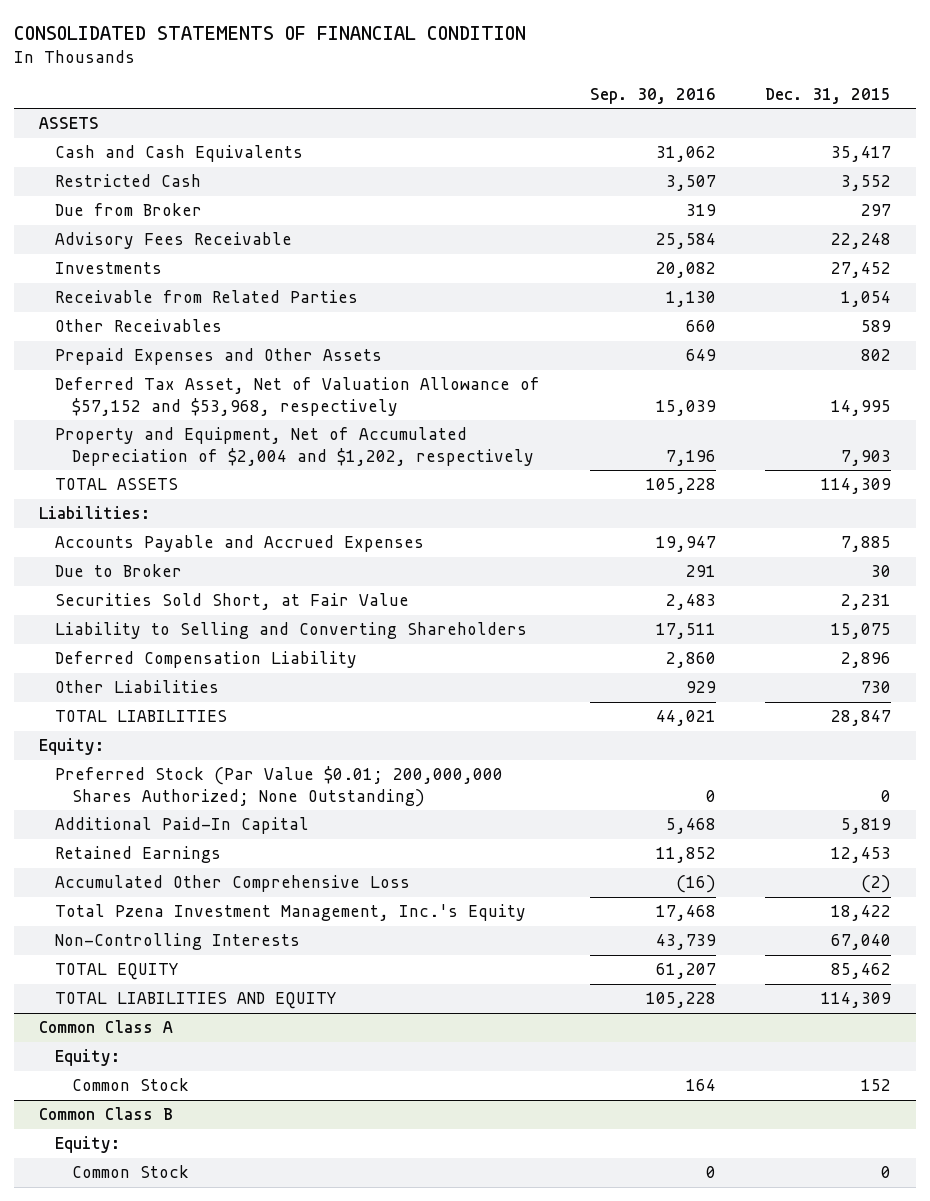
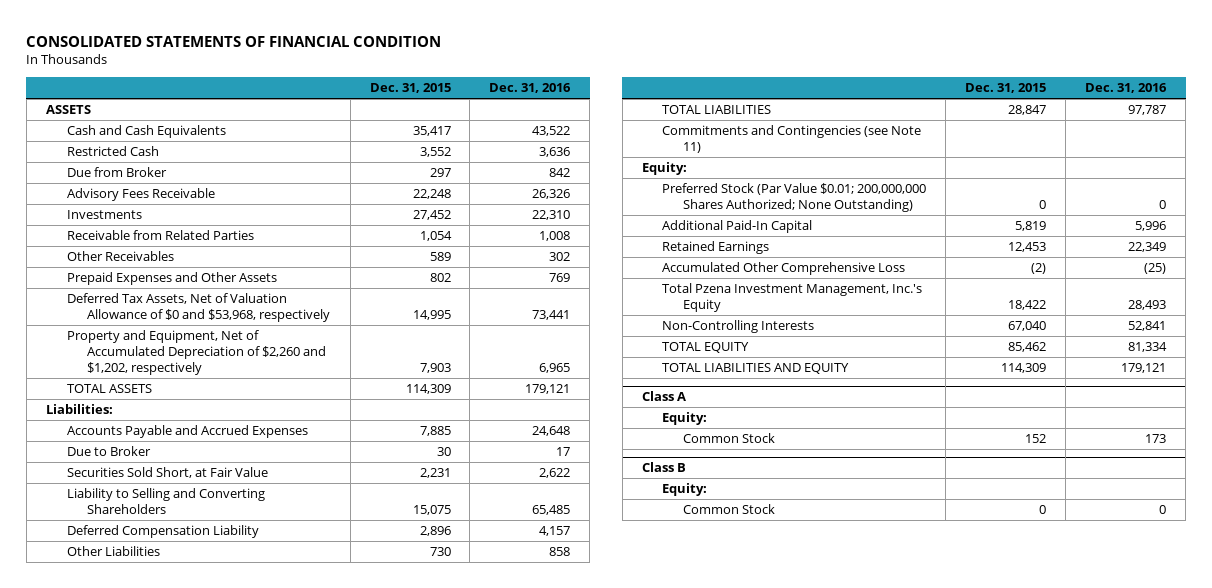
- | Sep. 30, 2016 | Dec. 31, 2015
+ | Dec. 31, 2015 | Dec. 31, 2016
- Deferred Tax Asset, Net of Valuation Allowance of $57,152 and $53,968, respectively | 15,039 | 14,995
- Property and Equipment, Net of Accumulated Depreciation of $2,004 and $1,202, respectively | 7,196 | 7,903
+ Deferred Tax Assets, Net of Valuation Allowance of $0 and $53,968, respectively | 14,995 | 73,441
+ Property and Equipment, Net of Accumulated Depreciation of $2,260 and $1,202, respectively | 7,903 | 6,965
+ Commitments and Contingencies (see Note 11)
- Common Class A
+ Class A
- Common Class B
+ Class B

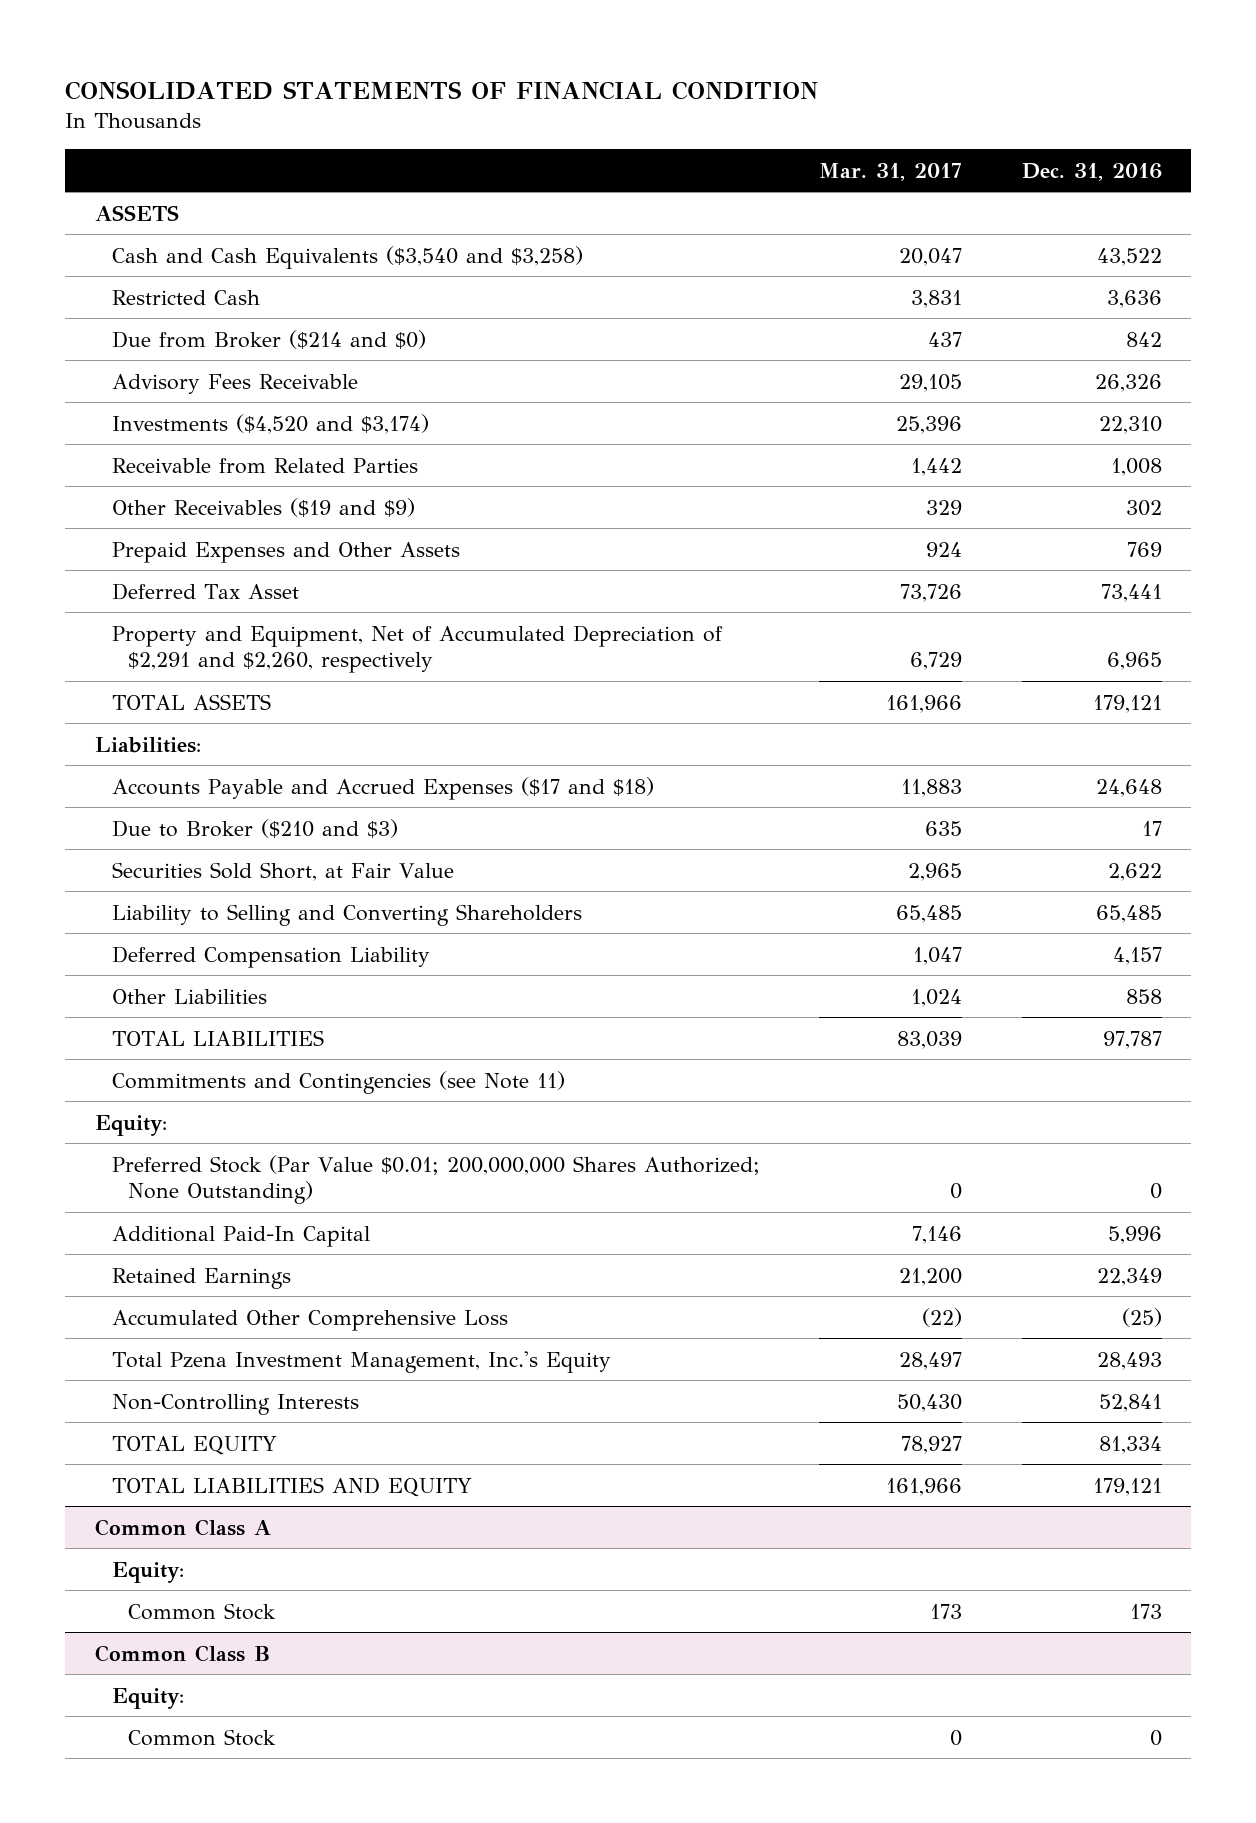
- | Dec. 31, 2015 | Dec. 31, 2016
+ | Mar. 31, 2017 | Dec. 31, 2016
- Cash and Cash Equivalents | 35,417 | 43,522
+ Cash and Cash Equivalents ($3,540 and $3,258) | 20,047 | 43,522
- Due from Broker | 297 | 842
+ Due from Broker ($214 and $0) | 437 | 842
- Investments | 27,452 | 22,310
+ Investments ($4,520 and $3,174) | 25,396 | 22,310
- Other Receivables | 589 | 302
+ Other Receivables ($19 and $9) | 329 | 302
- Deferred Tax Assets, Net of Valuation Allowance of $0 and $53,968, respectively | 14,995 | 73,441
- Property and Equipment, Net of Accumulated Depreciation of $2,260 and $1,202, respectively | 7,903 | 6,965
+ Deferred Tax Asset | 73,726 | 73,441
+ Property and Equipment, Net of Accumulated Depreciation of $2,291 and $2,260, respectively | 6,729 | 6,965
- Accounts Payable and Accrued Expenses | 7,885 | 24,648
- Due to Broker | 30 | 17
+ Accounts Payable and Accrued Expenses ($17 and $18) | 11,883 | 24,648
+ Due to Broker ($210 and $3) | 635 | 17
- Class A
+ Common Class A
- Class B
+ Common Class B

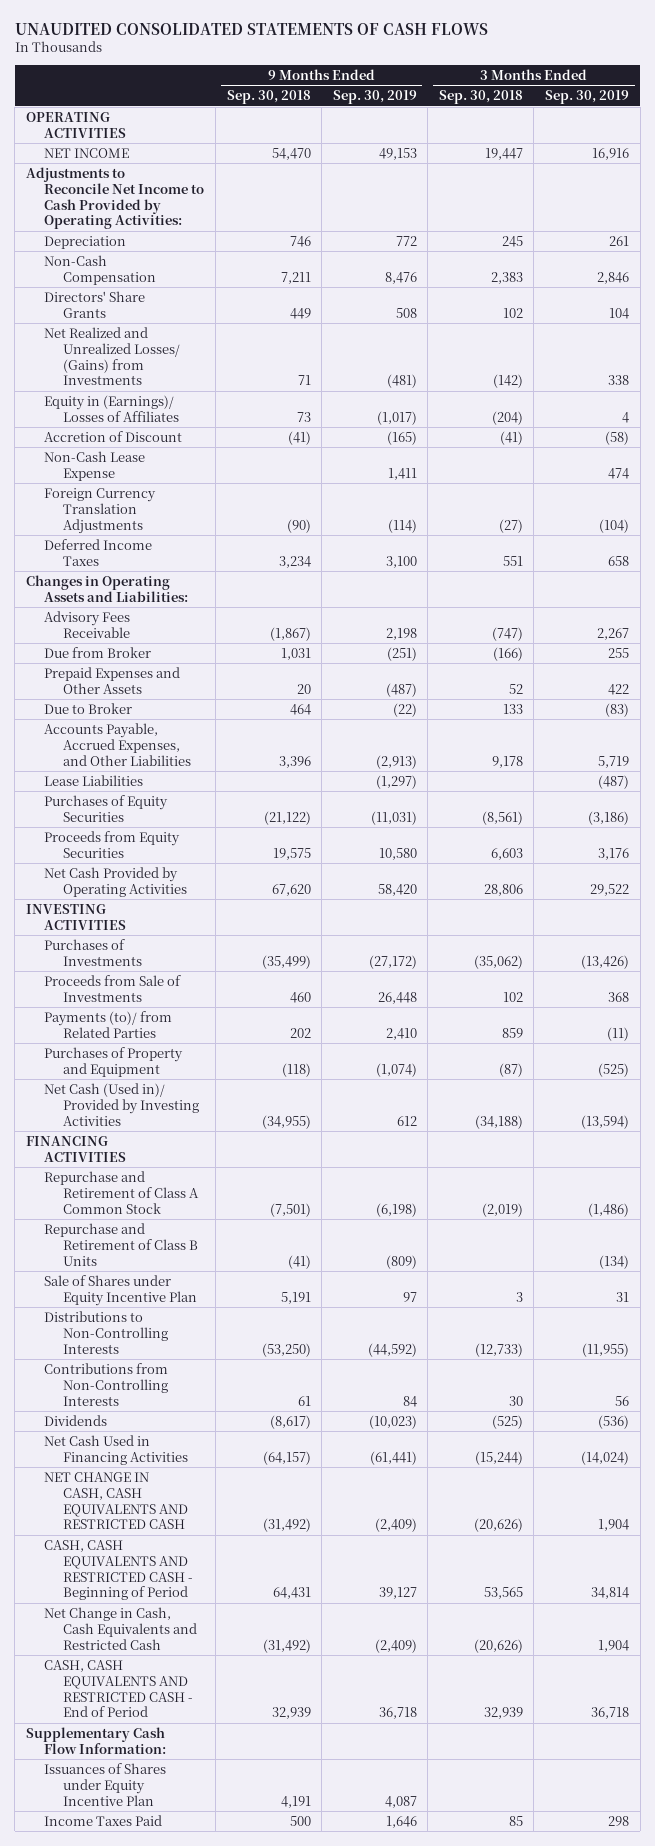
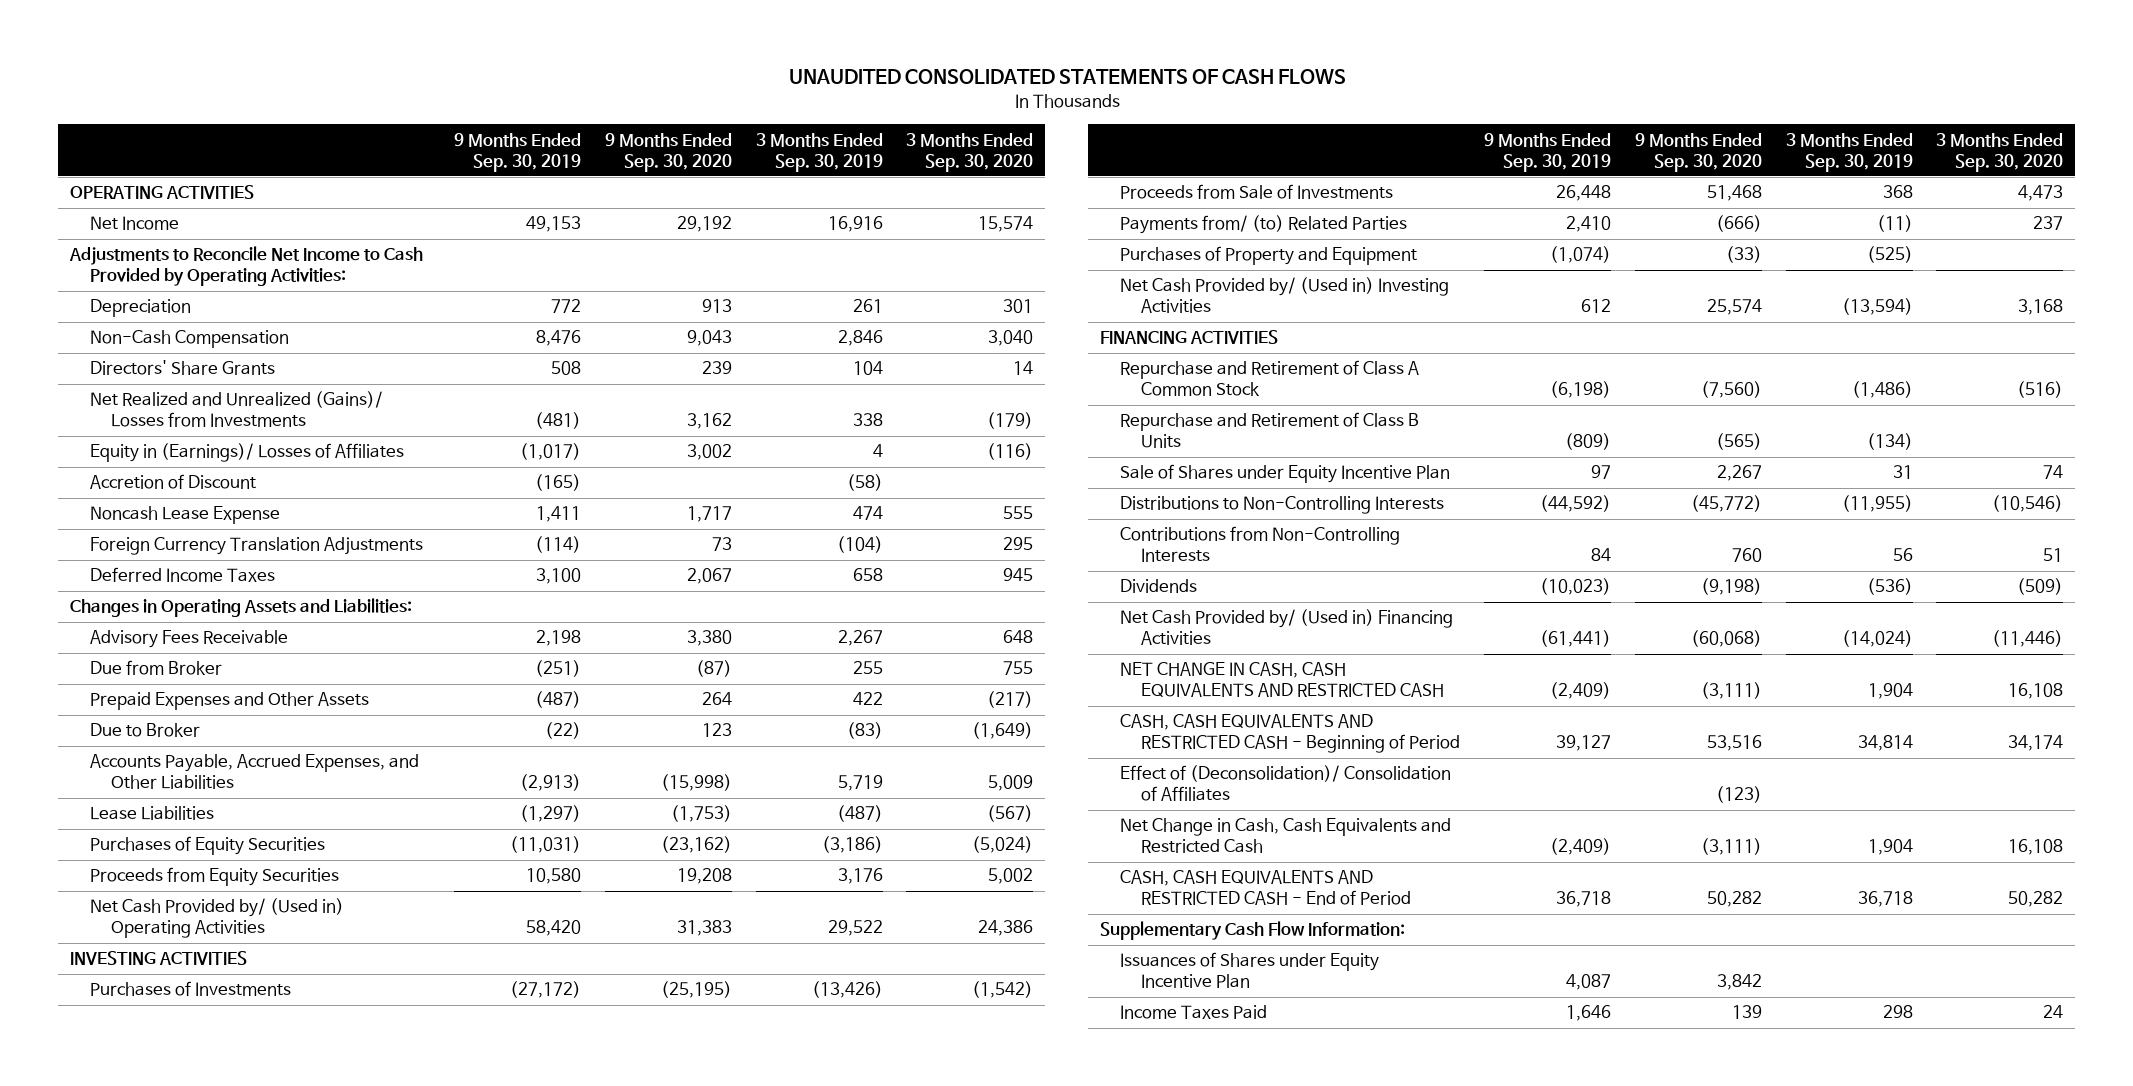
- | 9 Months Ended Sep. 30, 2018 | 9 Months Ended Sep. 30, 2019 | 3 Months Ended Sep. 30, 2018 | 3 Months Ended Sep. 30, 2019
+ | 9 Months Ended Sep. 30, 2019 | 9 Months Ended Sep. 30, 2020 | 3 Months Ended Sep. 30, 2019 | 3 Months Ended Sep. 30, 2020
- NET INCOME | 54,470 | 49,153 | 19,447 | 16,916
+ Net Income | 49,153 | 29,192 | 16,916 | 15,574
- Net Realized and Unrealized Losses/ (Gains) from Investments | 71 | (481) | (142) | 338
+ Net Realized and Unrealized (Gains)/ Losses from Investments | (481) | 3,162 | 338 | (179)
- Non-Cash Lease Expense | | 1,411 | | 474
+ Noncash Lease Expense | 1,411 | 1,717 | 474 | 555
- Net Cash Provided by Operating Activities | 67,620 | 58,420 | 28,806 | 29,522
+ Net Cash Provided by/ (Used in) Operating Activities | 58,420 | 31,383 | 29,522 | 24,386
- Payments (to)/ from Related Parties | 202 | 2,410 | 859 | (11)
+ Payments from/ (to) Related Parties | 2,410 | (666) | (11) | 237
- Net Cash (Used in)/ Provided by Investing Activities | (34,955) | 612 | (34,188) | (13,594)
+ Net Cash Provided by/ (Used in) Investing Activities | 612 | 25,574 | (13,594) | 3,168
- Net Cash Used in Financing Activities | (64,157) | (61,441) | (15,244) | (14,024)
+ Net Cash Provided by/ (Used in) Financing Activities | (61,441) | (60,068) | (14,024) | (11,446)
+ Effect of (Deconsolidation)/ Consolidation of Affiliates | | (123) | |

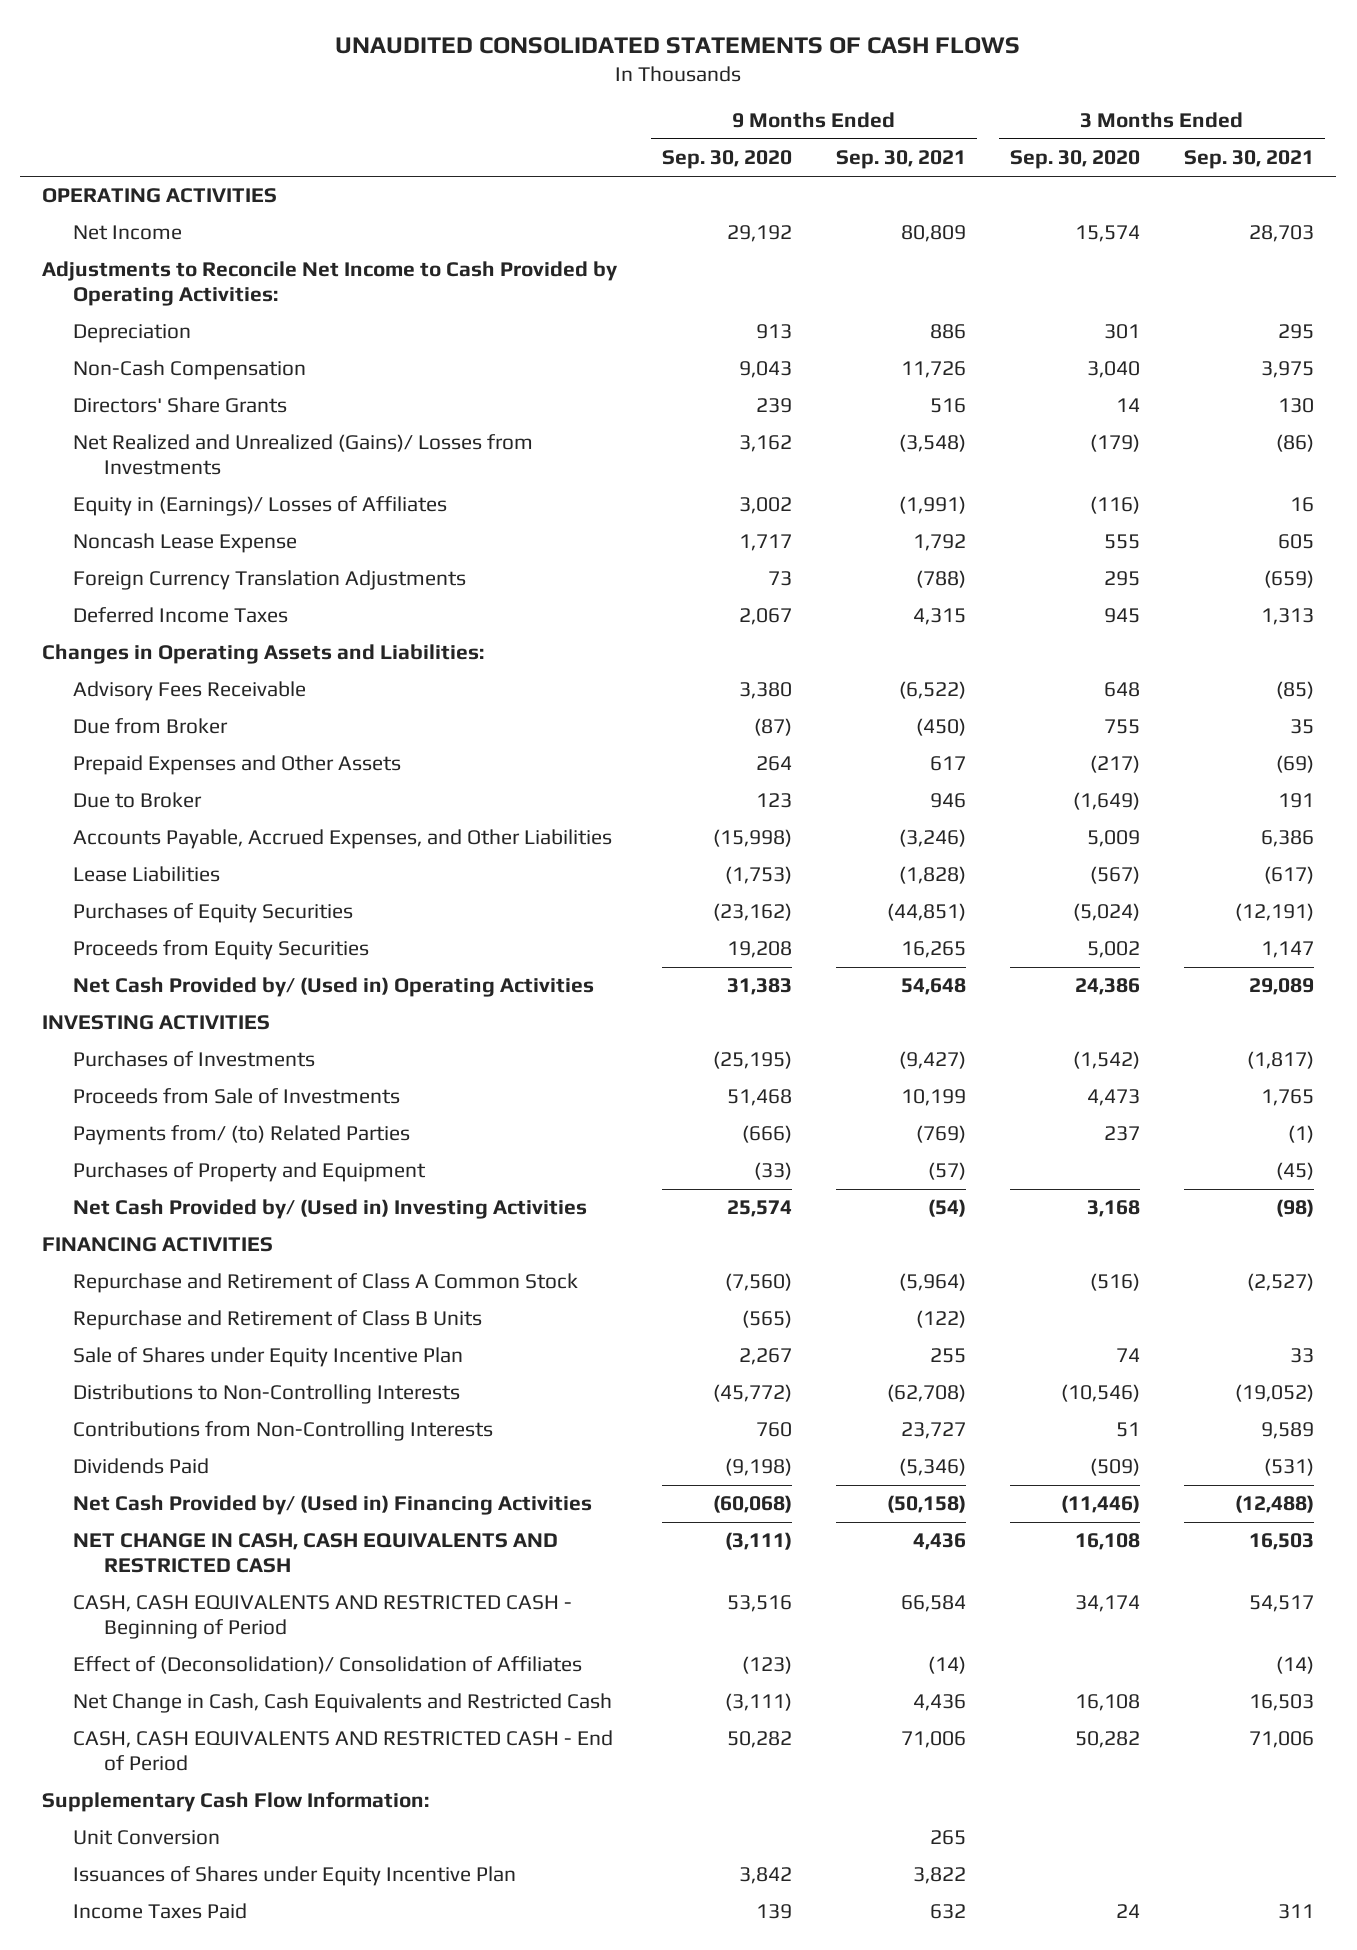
- | 9 Months Ended Sep. 30, 2019 | 9 Months Ended Sep. 30, 2020 | 3 Months Ended Sep. 30, 2019 | 3 Months Ended Sep. 30, 2020
+ | 9 Months Ended Sep. 30, 2020 | 9 Months Ended Sep. 30, 2021 | 3 Months Ended Sep. 30, 2020 | 3 Months Ended Sep. 30, 2021
- Accretion of Discount | (165) | | (58) |
- Dividends | (10,023) | (9,198) | (536) | (509)
+ Dividends Paid | (9,198) | (5,346) | (509) | (531)
+ Unit Conversion | | 265 | |

